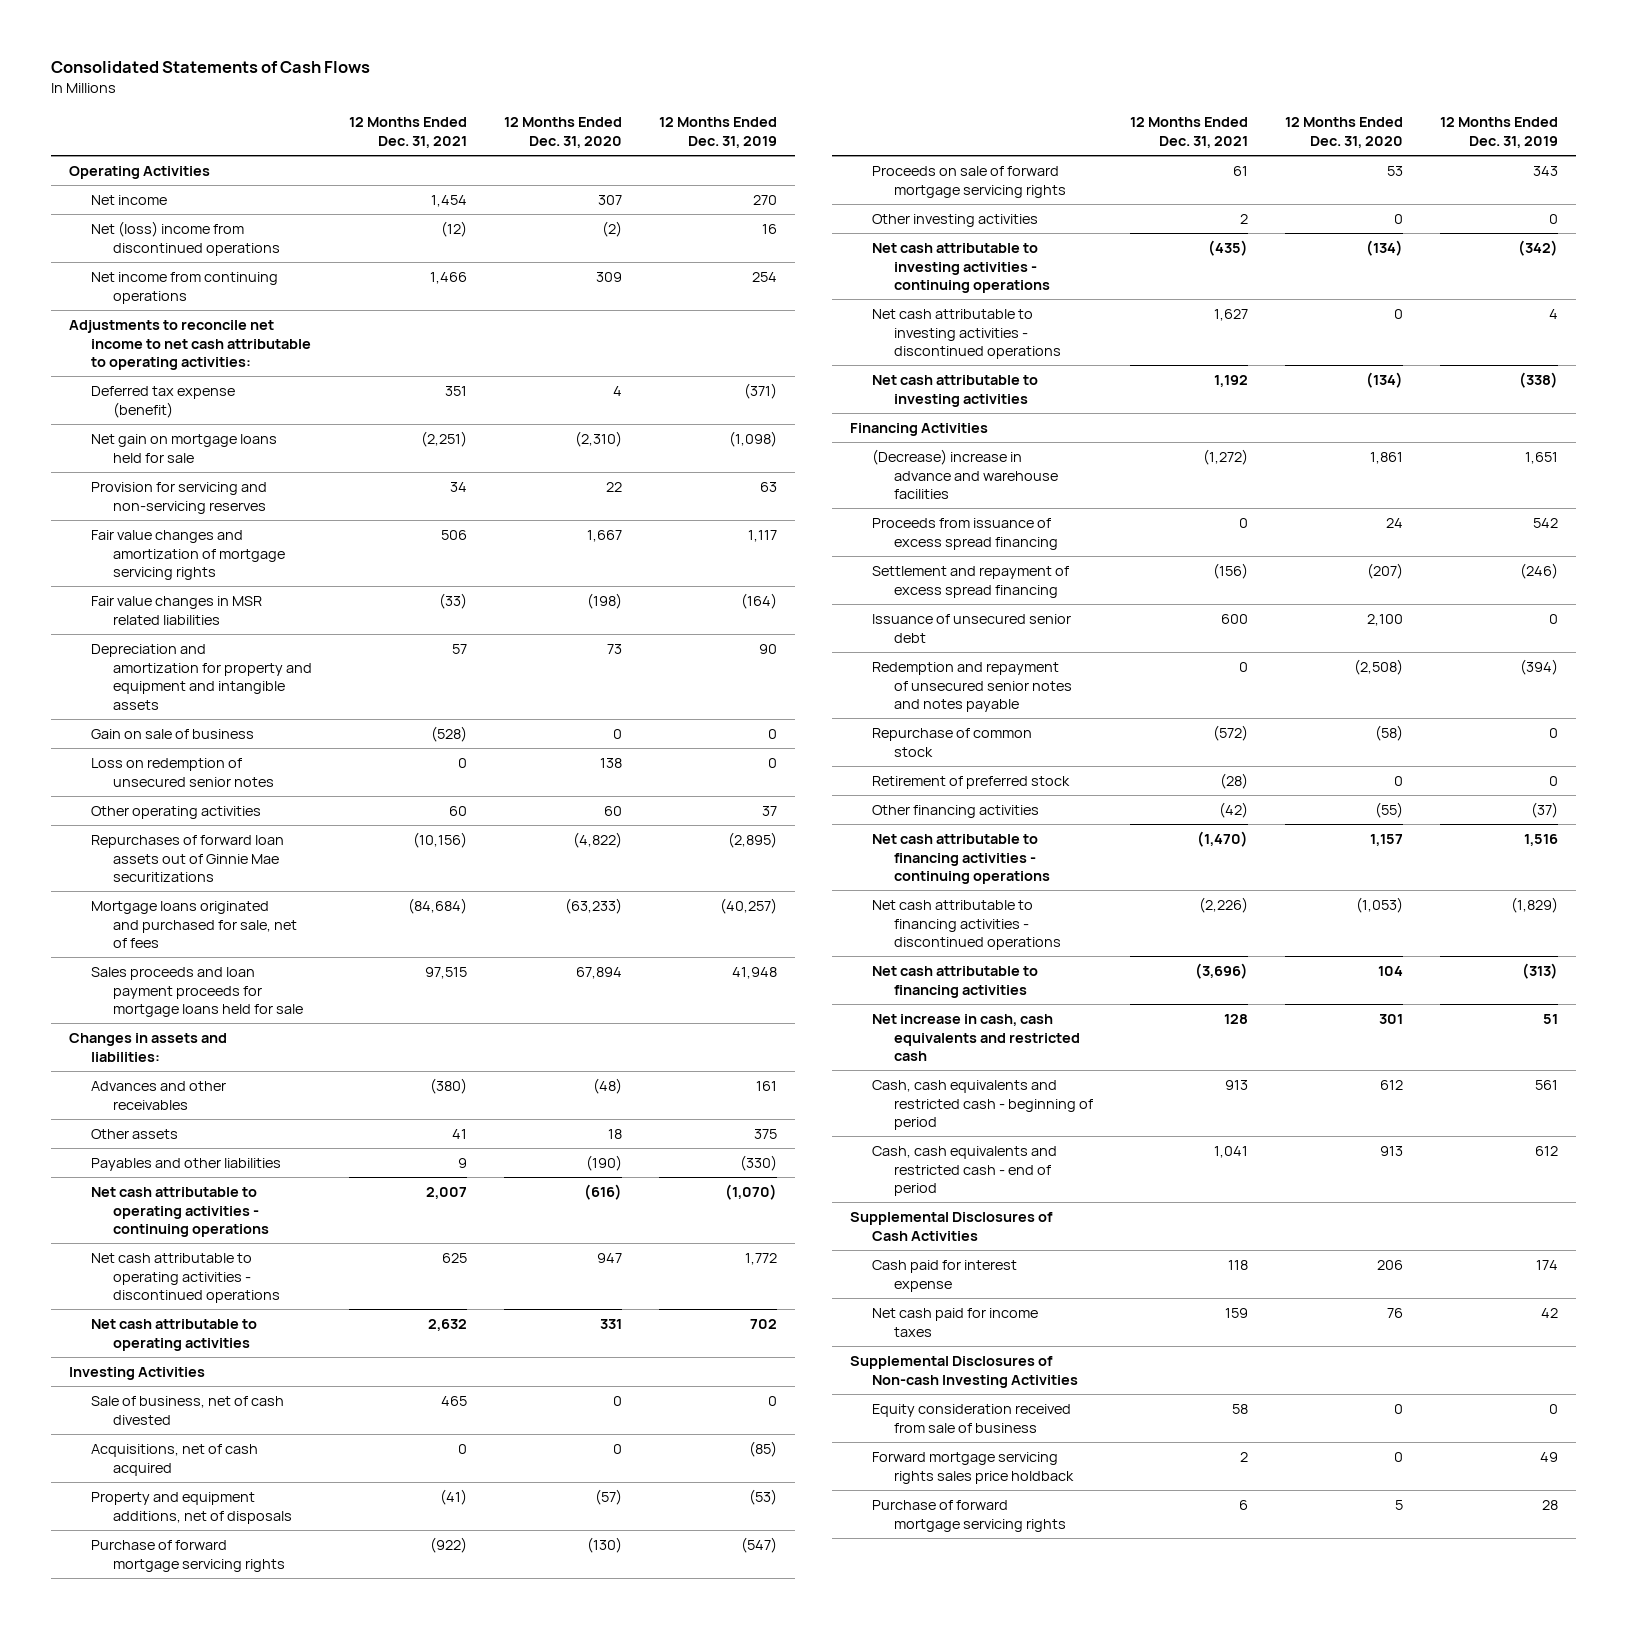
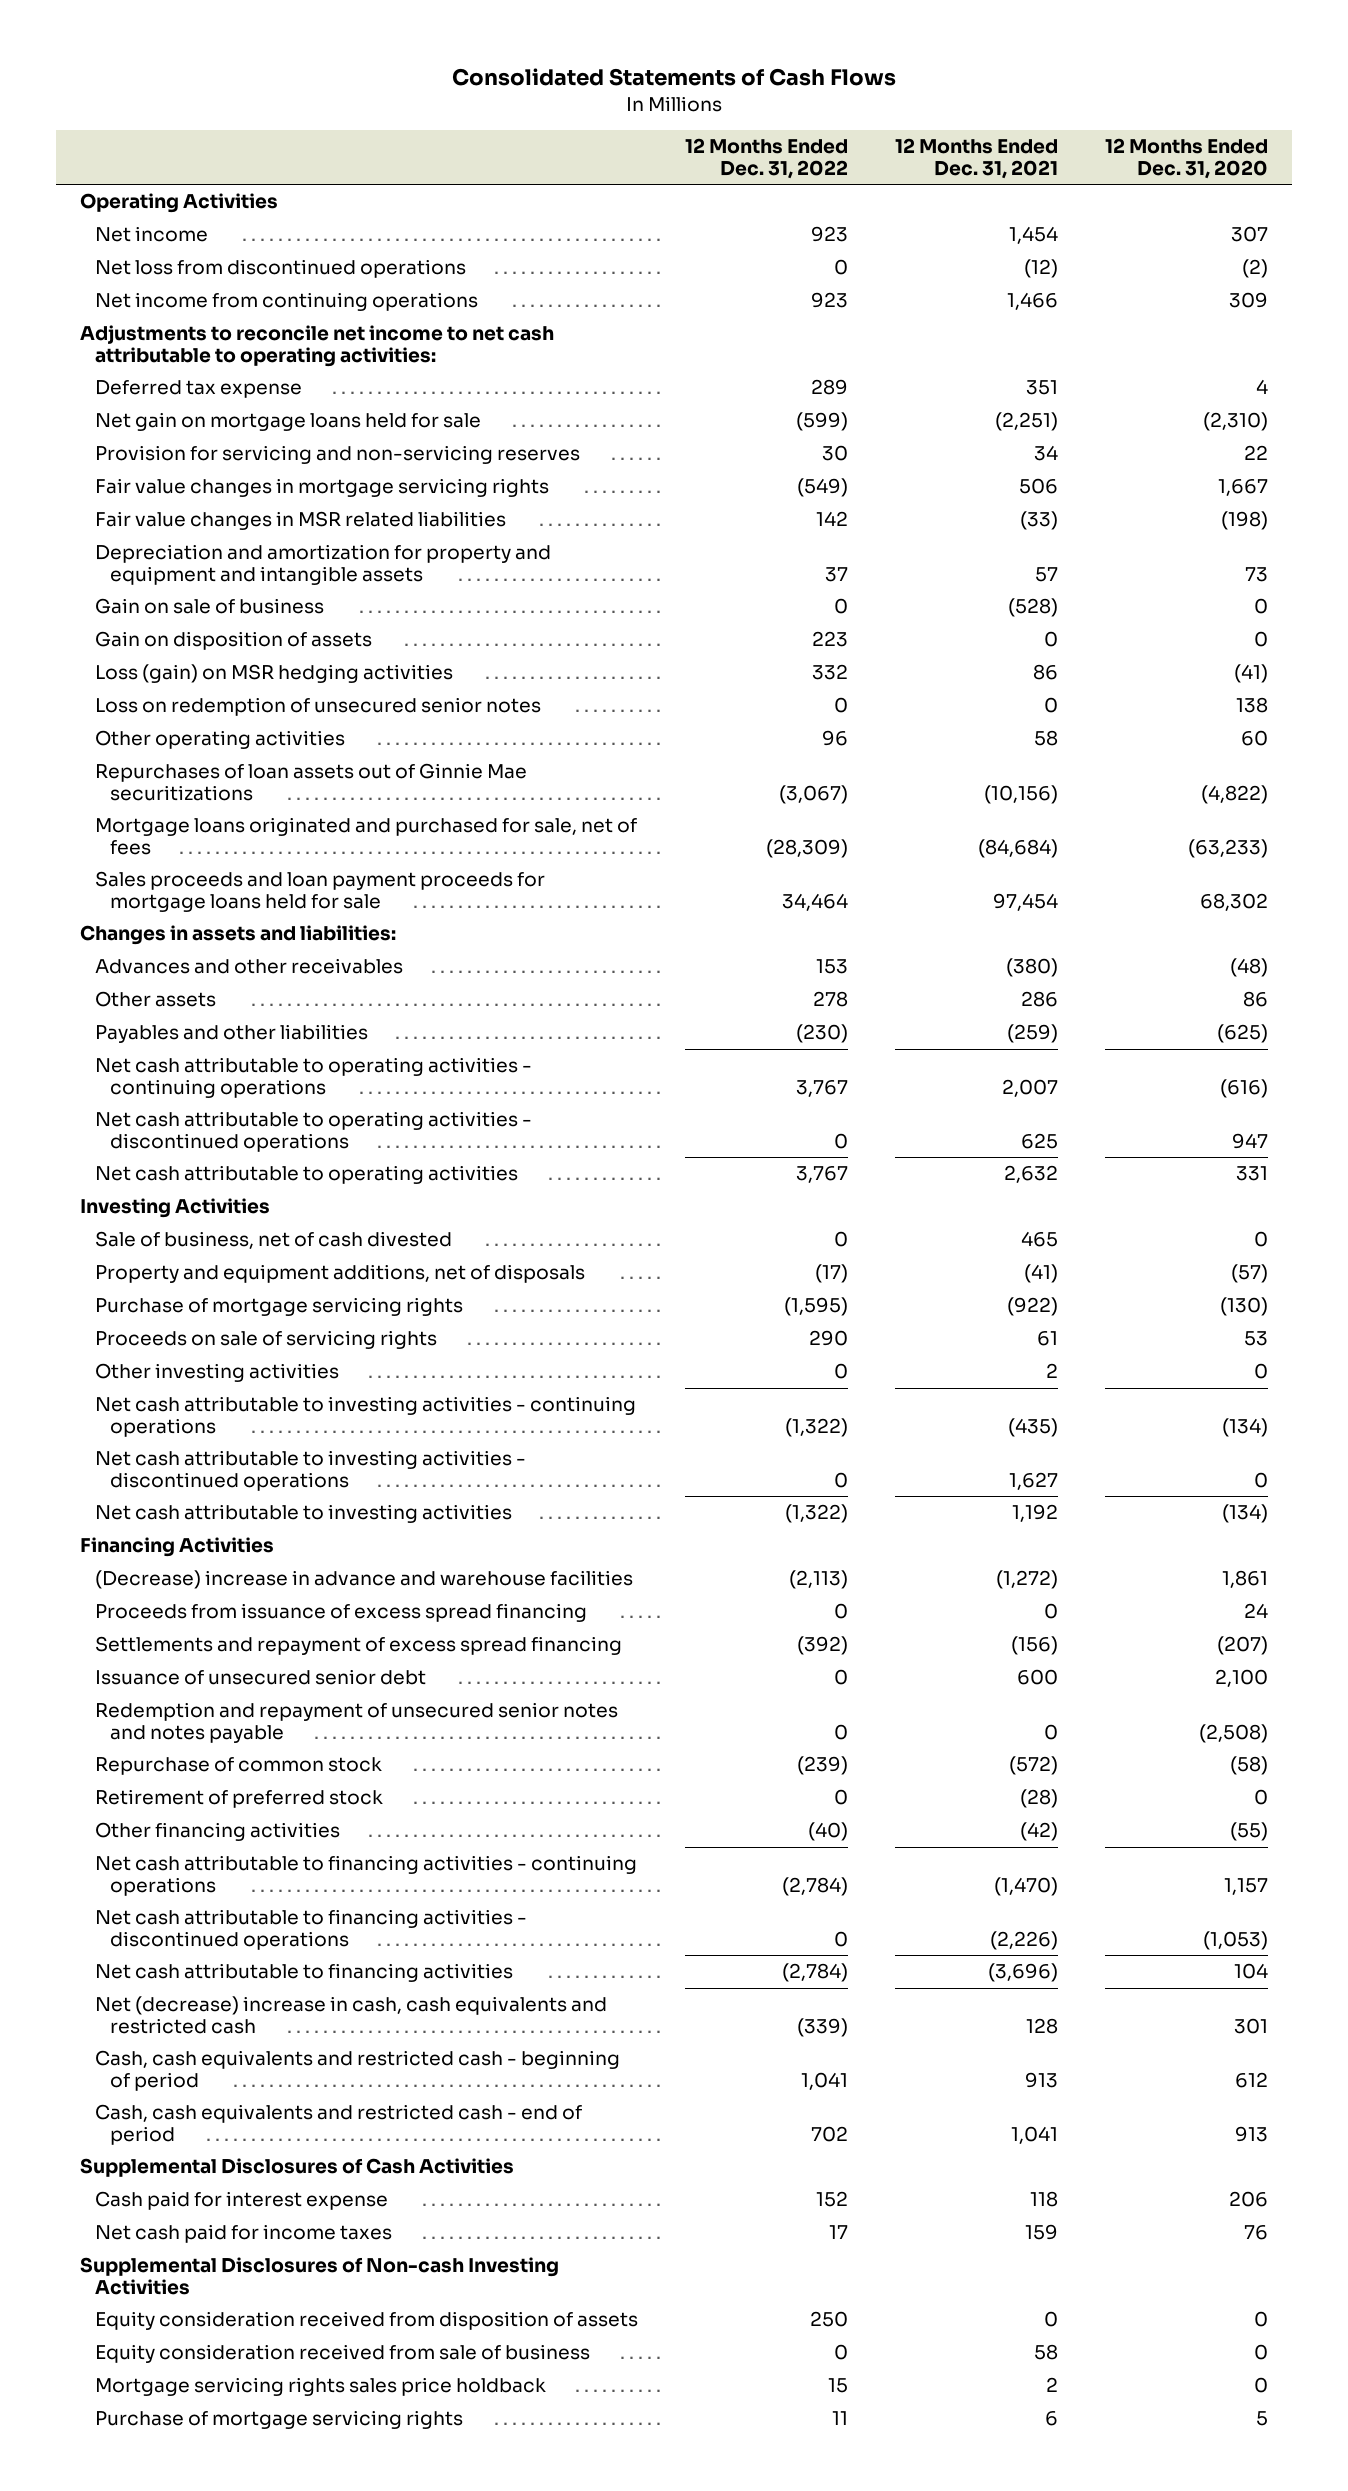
- | 12 Months Ended Dec. 31, 2021 | 12 Months Ended Dec. 31, 2020 | 12 Months Ended Dec. 31, 2019
+ | 12 Months Ended Dec. 31, 2022 | 12 Months Ended Dec. 31, 2021 | 12 Months Ended Dec. 31, 2020
- Net (loss) income from discontinued operations | (12) | (2) | 16
+ Net loss from discontinued operations | 0 | (12) | (2)
- Deferred tax expense (benefit) | 351 | 4 | (371)
+ Deferred tax expense | 289 | 351 | 4
- Fair value changes and amortization of mortgage servicing rights | 506 | 1,667 | 1,117
+ Fair value changes in mortgage servicing rights | (549) | 506 | 1,667
+ Gain on disposition of assets | 223 | 0 | 0
+ Loss (gain) on MSR hedging activities | 332 | 86 | (41)
- Other operating activities | 60 | 60 | 37
- Repurchases of forward loan assets out of Ginnie Mae securitizations | (10,156) | (4,822) | (2,895)
+ Other operating activities | 96 | 58 | 60
+ Repurchases of loan assets out of Ginnie Mae securitizations | (3,067) | (10,156) | (4,822)
- Sales proceeds and loan payment proceeds for mortgage loans held for sale | 97,515 | 67,894 | 41,948
+ Sales proceeds and loan payment proceeds for mortgage loans held for sale | 34,464 | 97,454 | 68,302
- Other assets | 41 | 18 | 375
- Payables and other liabilities | 9 | (190) | (330)
+ Other assets | 278 | 286 | 86
+ Payables and other liabilities | (230) | (259) | (625)
- Acquisitions, net of cash acquired | 0 | 0 | (85)
- Purchase of forward mortgage servicing rights | (922) | (130) | (547)
- Proceeds on sale of forward mortgage servicing rights | 61 | 53 | 343
+ Purchase of mortgage servicing rights | (1,595) | (922) | (130)
+ Proceeds on sale of servicing rights | 290 | 61 | 53
- Settlement and repayment of excess spread financing | (156) | (207) | (246)
+ Settlements and repayment of excess spread financing | (392) | (156) | (207)
- Net increase in cash, cash equivalents and restricted cash | 128 | 301 | 51
+ Net (decrease) increase in cash, cash equivalents and restricted cash | (339) | 128 | 301
+ Equity consideration received from disposition of assets | 250 | 0 | 0
- Forward mortgage servicing rights sales price holdback | 2 | 0 | 49
- Purchase of forward mortgage servicing rights | 6 | 5 | 28
+ Mortgage servicing rights sales price holdback | 15 | 2 | 0
+ Purchase of mortgage servicing rights | 11 | 6 | 5

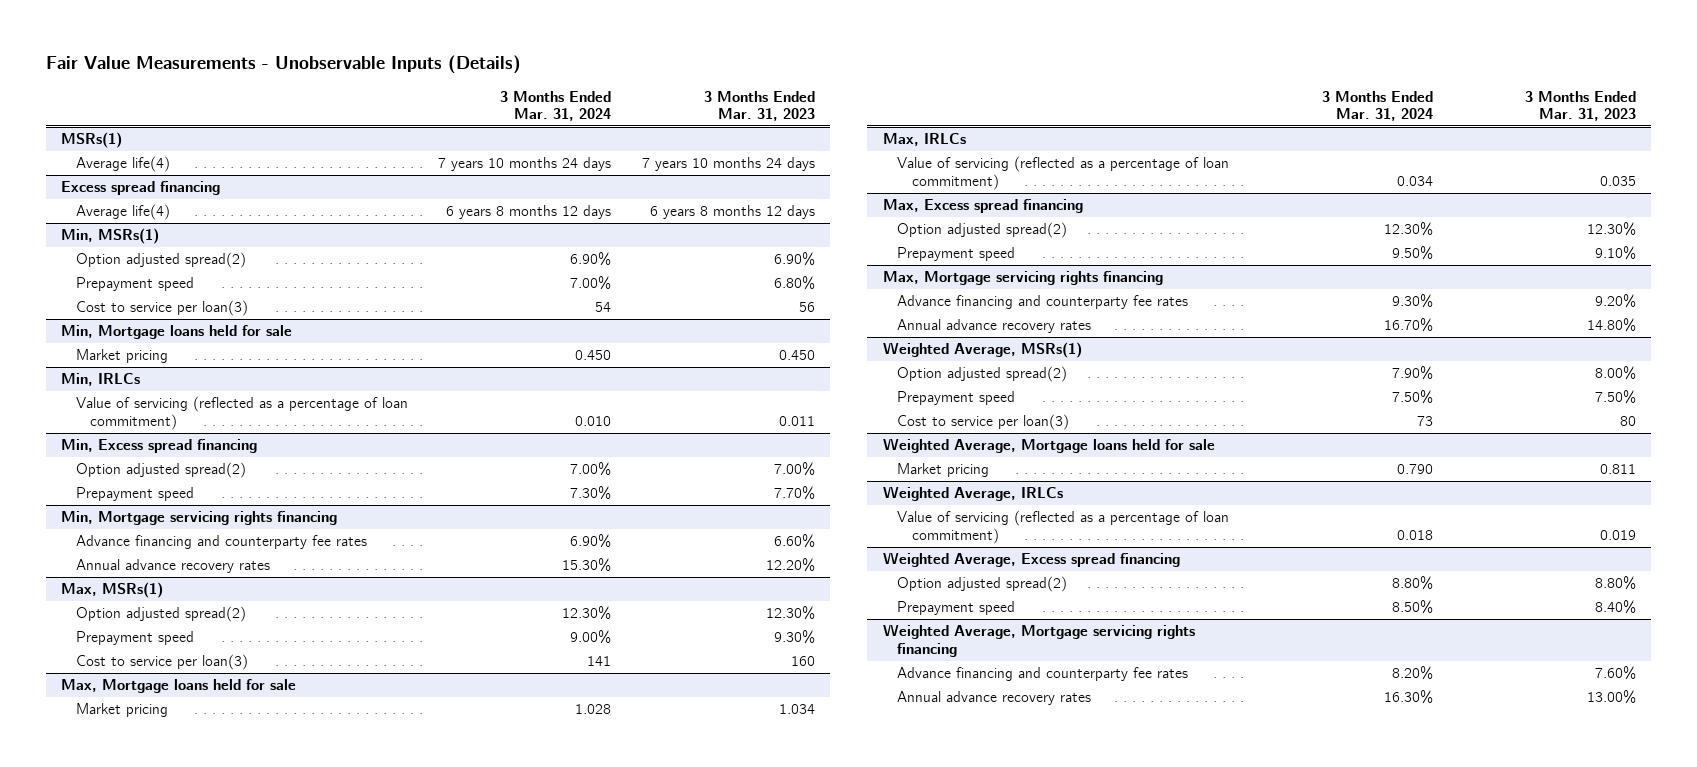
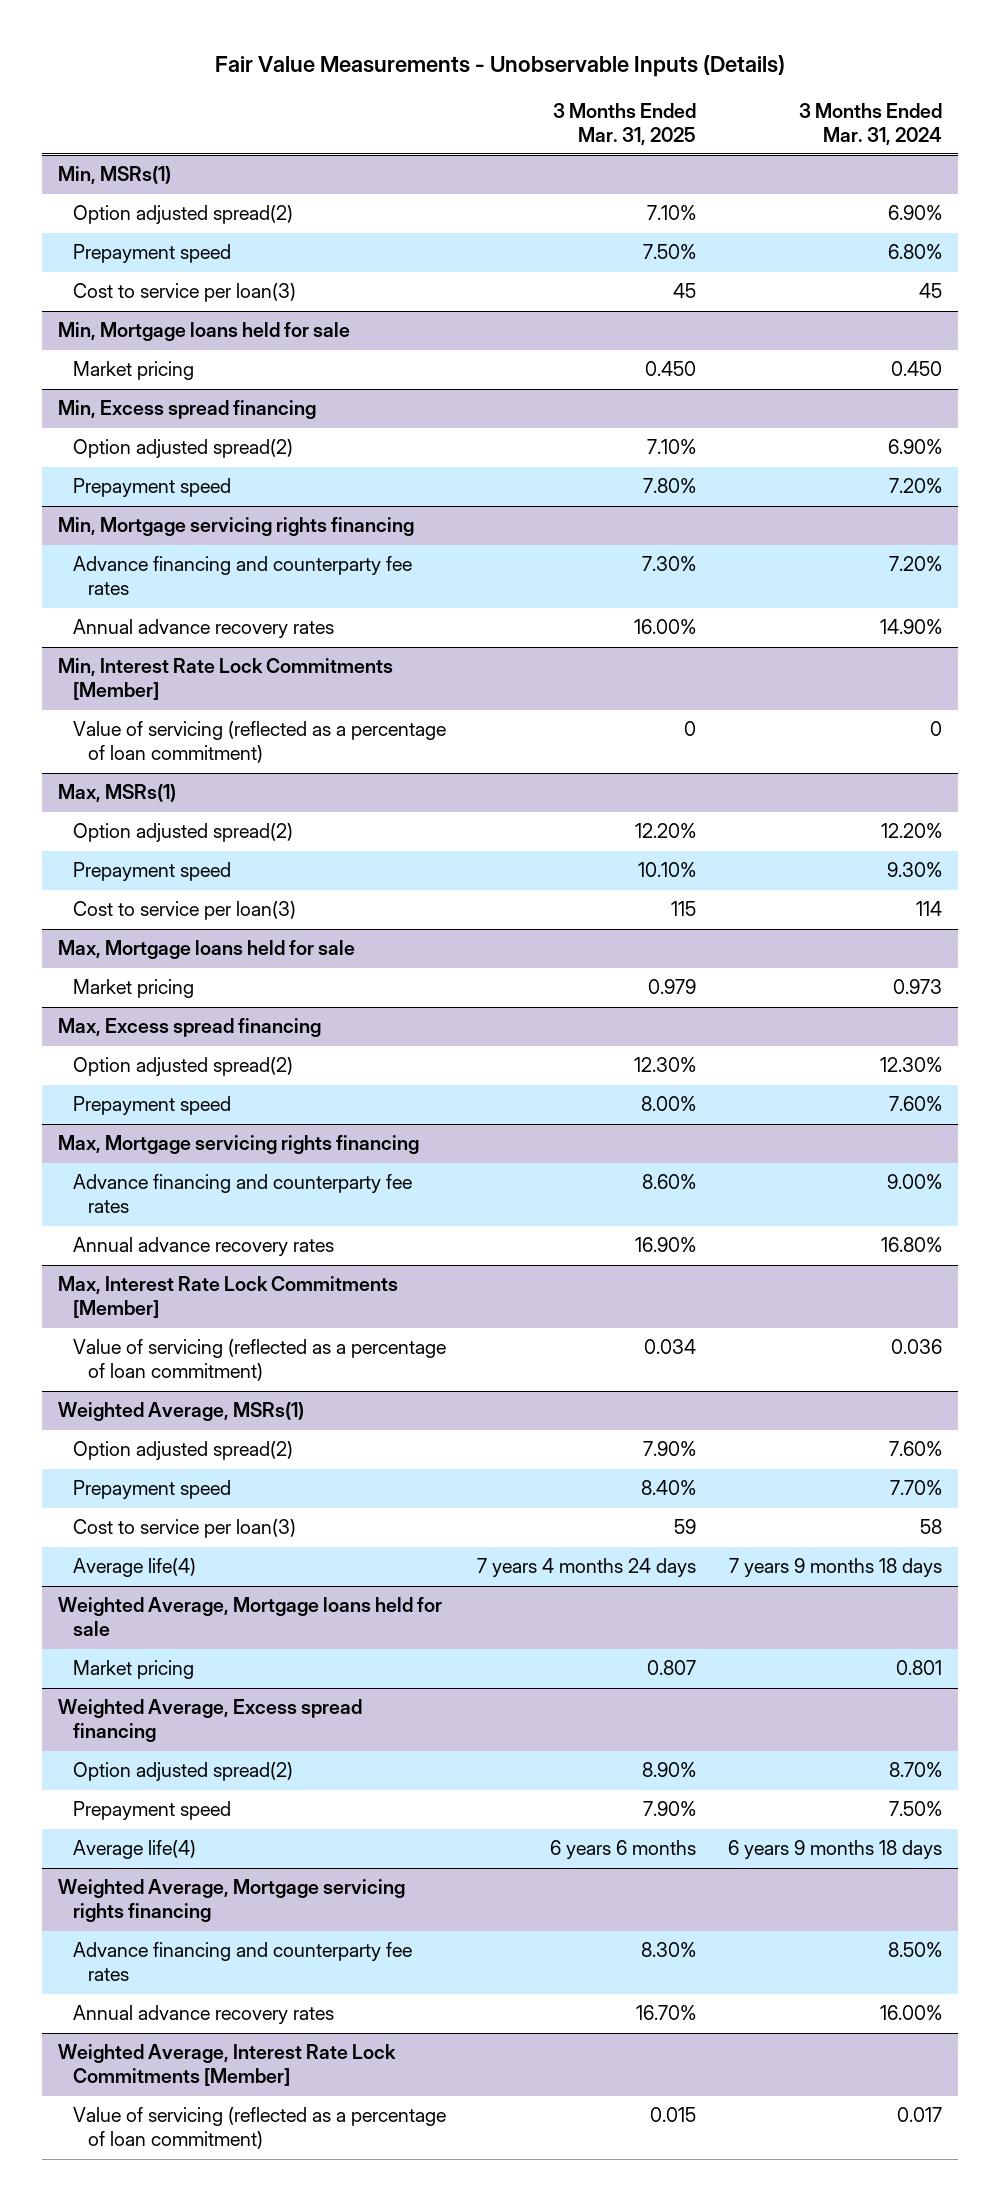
- | 3 Months Ended Mar. 31, 2024 | 3 Months Ended Mar. 31, 2023
+ | 3 Months Ended Mar. 31, 2025 | 3 Months Ended Mar. 31, 2024
- MSRs(1)
- Average life(4) | 7 years 10 months 24 days | 7 years 10 months 24 days
- Excess spread financing
- Average life(4) | 6 years 8 months 12 days | 6 years 8 months 12 days
@ Min, MSRs(1)
- Prepayment speed | 7.00% | 6.80%
- Cost to service per loan(3) | 54 | 56
+ Prepayment speed | 7.50% | 6.80%
+ Cost to service per loan(3) | 45 | 45
- Min, IRLCs
- Value of servicing (reflected as a percentage of loan commitment) | 0.010 | 0.011
@ Min, Excess spread financing
- Option adjusted spread(2) | 7.00% | 7.00%
- Prepayment speed | 7.30% | 7.70%
+ Option adjusted spread(2) | 7.10% | 6.90%
+ Prepayment speed | 7.80% | 7.20%
@ Min, Mortgage servicing rights financing
- Advance financing and counterparty fee rates | 6.90% | 6.60%
- Annual advance recovery rates | 15.30% | 12.20%
+ Advance financing and counterparty fee rates | 7.30% | 7.20%
+ Annual advance recovery rates | 16.00% | 14.90%
+ Min, Interest Rate Lock Commitments [Member]
+ Value of servicing (reflected as a percentage of loan commitment) | 0 | 0
@ Max, MSRs(1)
- Option adjusted spread(2) | 12.30% | 12.30%
- Prepayment speed | 9.00% | 9.30%
- Cost to service per loan(3) | 141 | 160
+ Option adjusted spread(2) | 12.20% | 12.20%
+ Prepayment speed | 10.10% | 9.30%
+ Cost to service per loan(3) | 115 | 114
@ Max, Mortgage loans held for sale
- Market pricing | 1.028 | 1.034
- Max, IRLCs
- Value of servicing (reflected as a percentage of loan commitment) | 0.034 | 0.035
@ Max, Mortgage loans held for sale
+ Market pricing | 0.979 | 0.973
@ Max, Excess spread financing
- Prepayment speed | 9.50% | 9.10%
+ Prepayment speed | 8.00% | 7.60%
@ Max, Mortgage servicing rights financing
- Advance financing and counterparty fee rates | 9.30% | 9.20%
- Annual advance recovery rates | 16.70% | 14.80%
+ Advance financing and counterparty fee rates | 8.60% | 9.00%
+ Annual advance recovery rates | 16.90% | 16.80%
+ Max, Interest Rate Lock Commitments [Member]
+ Value of servicing (reflected as a percentage of loan commitment) | 0.034 | 0.036
@ Weighted Average, MSRs(1)
- Option adjusted spread(2) | 7.90% | 8.00%
- Prepayment speed | 7.50% | 7.50%
- Cost to service per loan(3) | 73 | 80
+ Option adjusted spread(2) | 7.90% | 7.60%
+ Prepayment speed | 8.40% | 7.70%
+ Cost to service per loan(3) | 59 | 58
+ Average life(4) | 7 years 4 months 24 days | 7 years 9 months 18 days
@ Weighted Average, Mortgage loans held for sale
- Market pricing | 0.790 | 0.811
- Weighted Average, IRLCs
- Value of servicing (reflected as a percentage of loan commitment) | 0.018 | 0.019
@ Weighted Average, Mortgage loans held for sale
+ Market pricing | 0.807 | 0.801
@ Weighted Average, Excess spread financing
- Option adjusted spread(2) | 8.80% | 8.80%
- Prepayment speed | 8.50% | 8.40%
+ Option adjusted spread(2) | 8.90% | 8.70%
+ Prepayment speed | 7.90% | 7.50%
+ Average life(4) | 6 years 6 months | 6 years 9 months 18 days
@ Weighted Average, Mortgage servicing rights financing
- Advance financing and counterparty fee rates | 8.20% | 7.60%
- Annual advance recovery rates | 16.30% | 13.00%
+ Advance financing and counterparty fee rates | 8.30% | 8.50%
+ Annual advance recovery rates | 16.70% | 16.00%
+ Weighted Average, Interest Rate Lock Commitments [Member]
+ Value of servicing (reflected as a percentage of loan commitment) | 0.015 | 0.017

